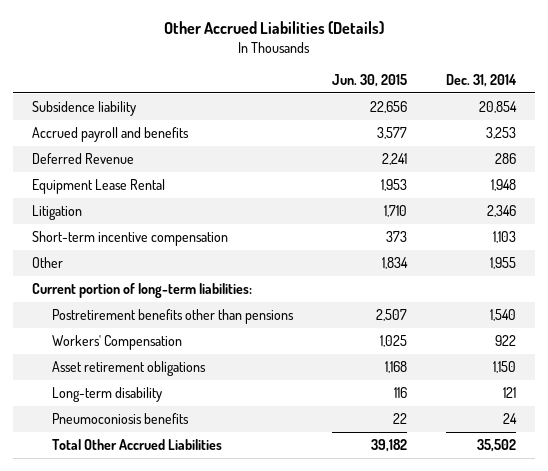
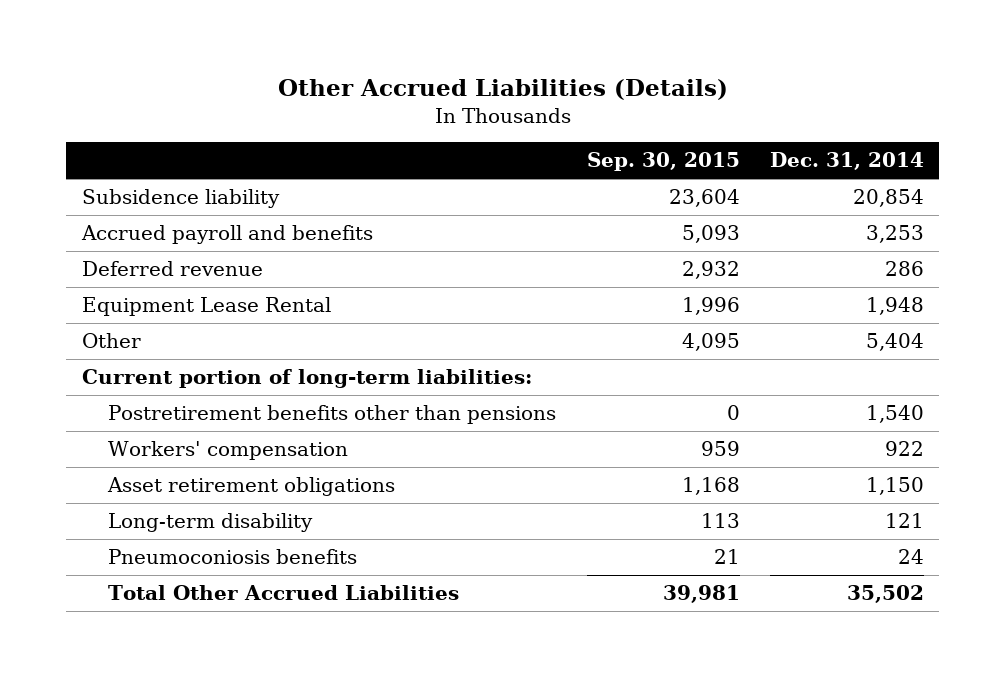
- | Jun. 30, 2015 | Dec. 31, 2014
+ | Sep. 30, 2015 | Dec. 31, 2014
- Deferred Revenue | 2,241 | 286
+ Deferred revenue | 2,932 | 286
- Litigation | 1,710 | 2,346
- Short-term incentive compensation | 373 | 1,103
- Other | 1,834 | 1,955
+ Other | 4,095 | 5,404
- Workers' Compensation | 1,025 | 922
+ Workers' compensation | 959 | 922

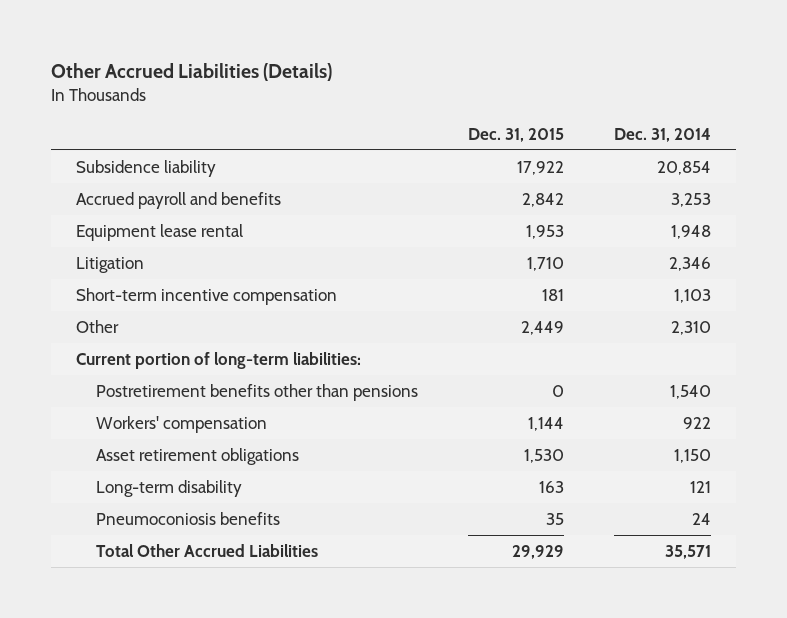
- | Sep. 30, 2015 | Dec. 31, 2014
+ | Dec. 31, 2015 | Dec. 31, 2014
- Deferred revenue | 2,932 | 286
- Equipment Lease Rental | 1,996 | 1,948
- Other | 4,095 | 5,404
+ Equipment lease rental | 1,953 | 1,948
+ Litigation | 1,710 | 2,346
+ Short-term incentive compensation | 181 | 1,103
+ Other | 2,449 | 2,310
- Total Other Accrued Liabilities | 39,981 | 35,502
+ Total Other Accrued Liabilities | 29,929 | 35,571

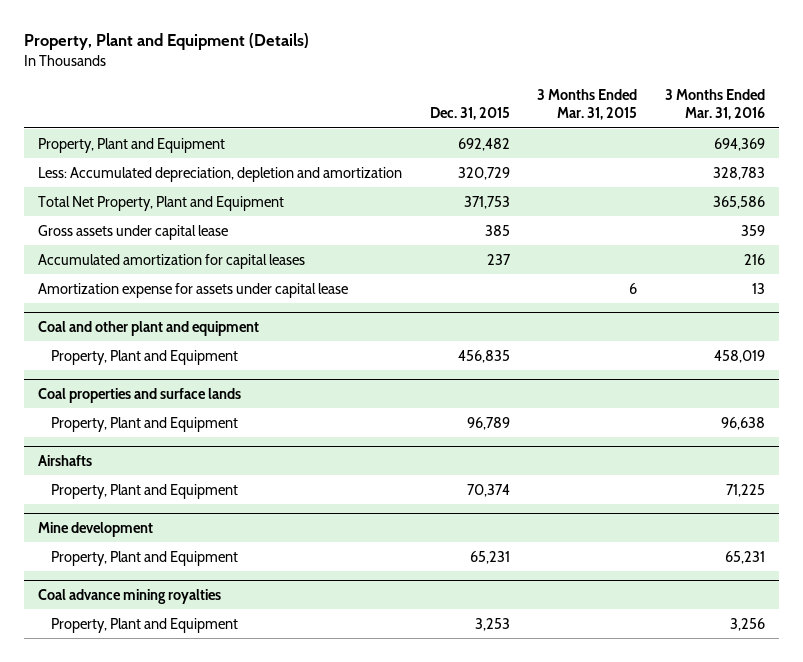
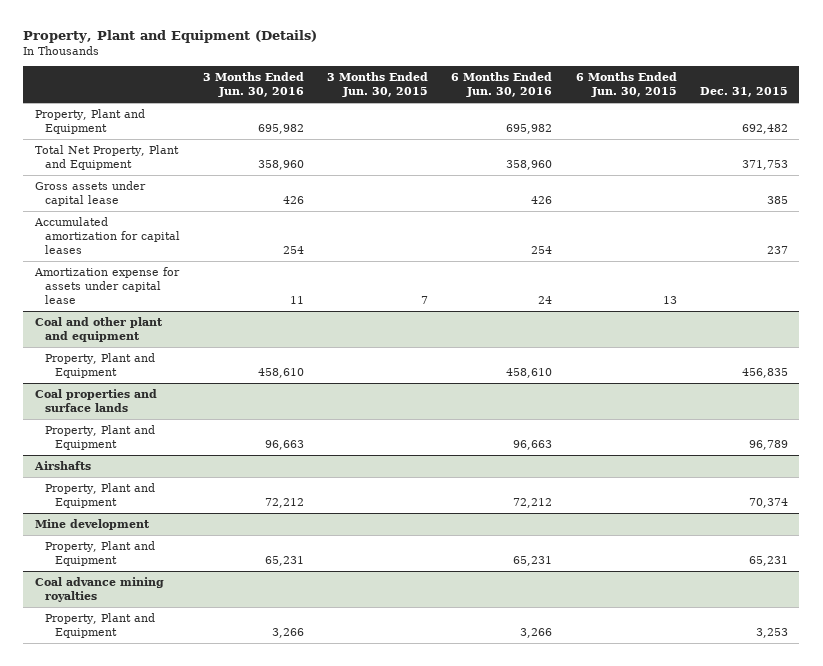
- | Dec. 31, 2015 | 3 Months Ended Mar. 31, 2015 | 3 Months Ended Mar. 31, 2016
+ | 3 Months Ended Jun. 30, 2016 | 3 Months Ended Jun. 30, 2015 | 6 Months Ended Jun. 30, 2016 | 6 Months Ended Jun. 30, 2015 | Dec. 31, 2015
- Less: Accumulated depreciation, depletion and amortization | 320,729 | | 328,783

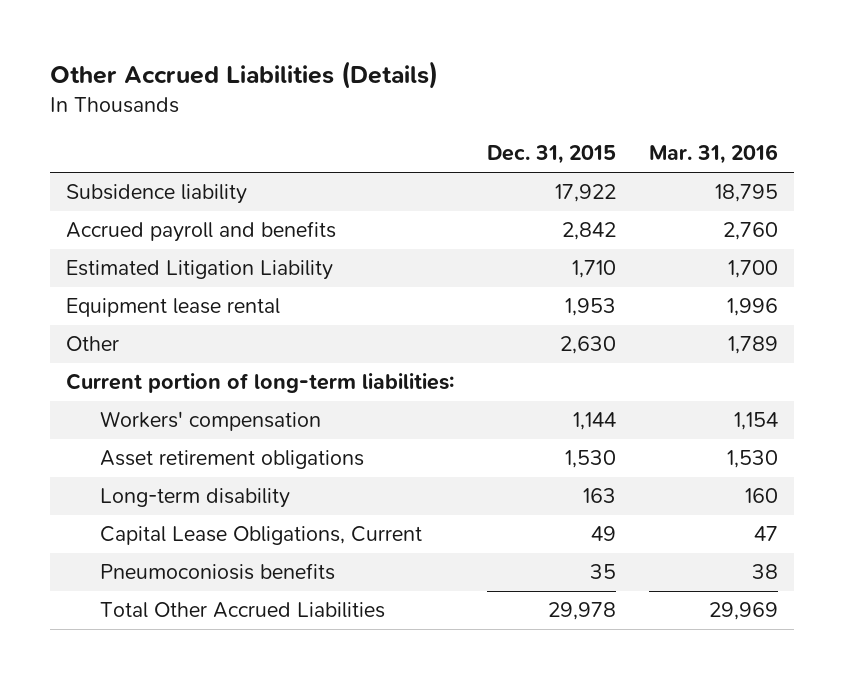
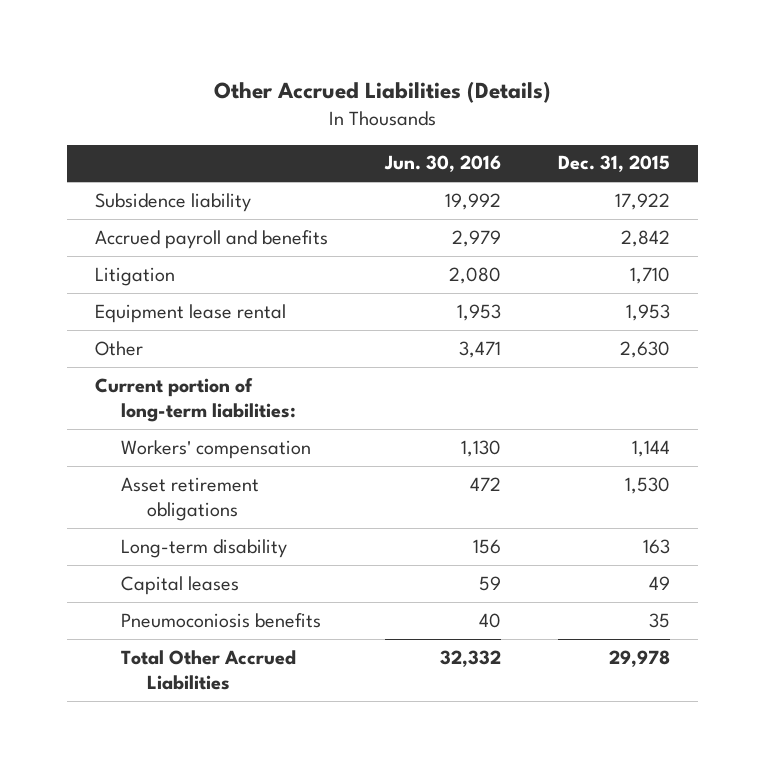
- | Dec. 31, 2015 | Mar. 31, 2016
+ | Jun. 30, 2016 | Dec. 31, 2015
- Estimated Litigation Liability | 1,710 | 1,700
+ Litigation | 2,080 | 1,710
- Capital Lease Obligations, Current | 49 | 47
+ Capital leases | 59 | 49

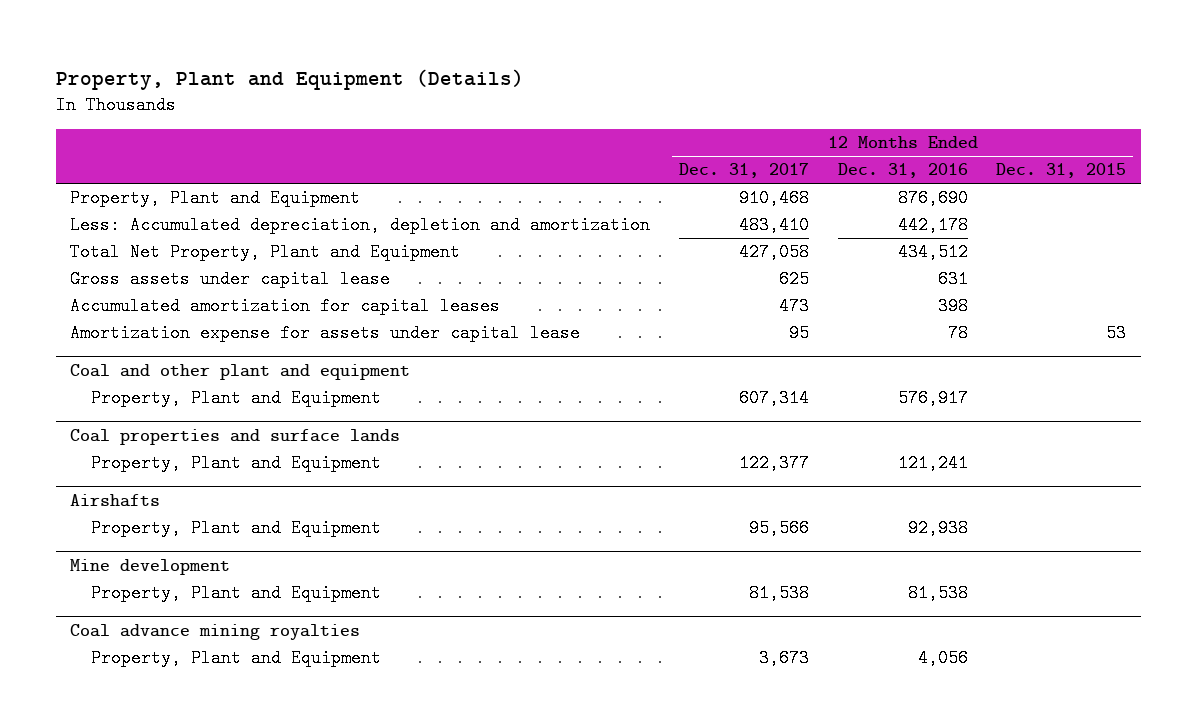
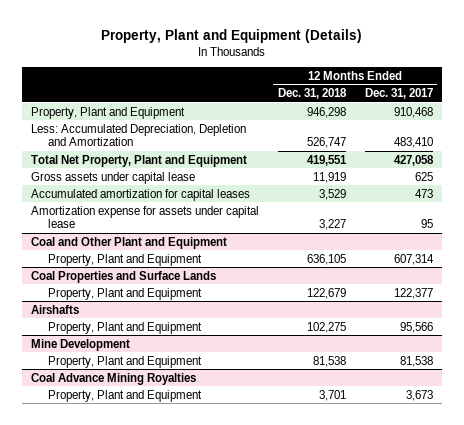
- | 12 Months Ended Dec. 31, 2017 | 12 Months Ended Dec. 31, 2016 | 12 Months Ended Dec. 31, 2015
+ | 12 Months Ended Dec. 31, 2018 | 12 Months Ended Dec. 31, 2017
- Less: Accumulated depreciation, depletion and amortization | 483,410 | 442,178 |
+ Less: Accumulated Depreciation, Depletion and Amortization | 526,747 | 483,410
- Coal and other plant and equipment
+ Coal and Other Plant and Equipment
- Coal properties and surface lands
+ Coal Properties and Surface Lands
- Mine development
+ Mine Development
- Coal advance mining royalties
+ Coal Advance Mining Royalties

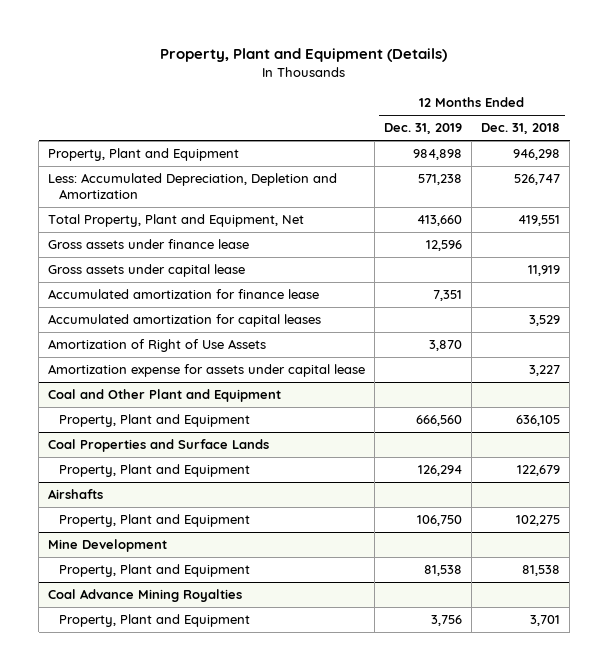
- | 12 Months Ended Dec. 31, 2018 | 12 Months Ended Dec. 31, 2017
+ | 12 Months Ended Dec. 31, 2019 | 12 Months Ended Dec. 31, 2018
- Total Net Property, Plant and Equipment | 419,551 | 427,058
+ Total Property, Plant and Equipment, Net | 413,660 | 419,551
+ Gross assets under finance lease | 12,596 |
+ Accumulated amortization for finance lease | 7,351 |
+ Amortization of Right of Use Assets | 3,870 |

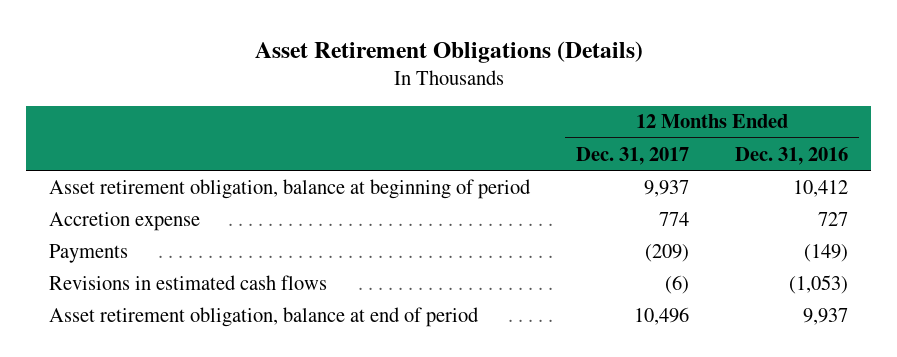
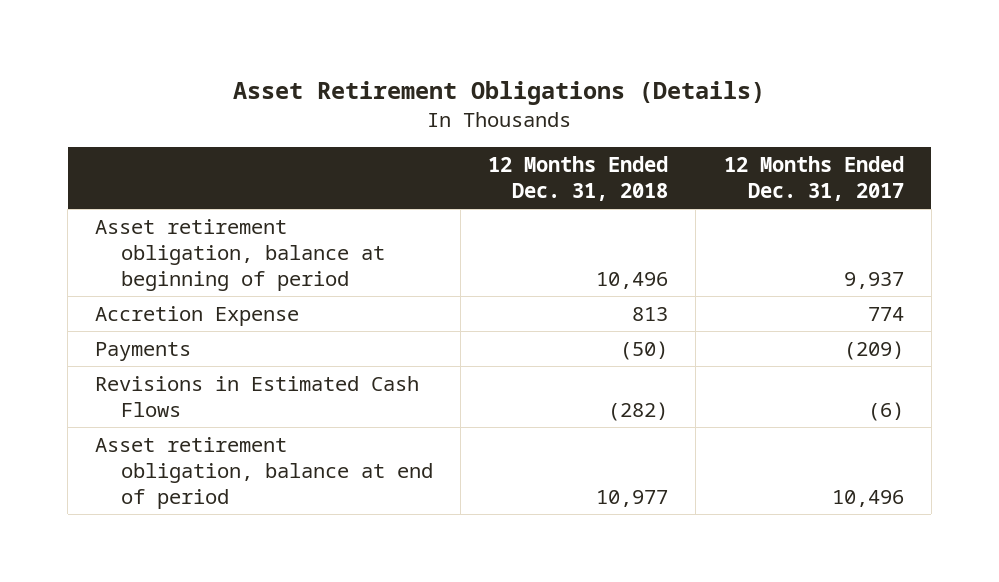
- | 12 Months Ended Dec. 31, 2017 | 12 Months Ended Dec. 31, 2016
+ | 12 Months Ended Dec. 31, 2018 | 12 Months Ended Dec. 31, 2017
- Accretion expense | 774 | 727
+ Accretion Expense | 813 | 774
- Revisions in estimated cash flows | (6) | (1,053)
+ Revisions in Estimated Cash Flows | (282) | (6)

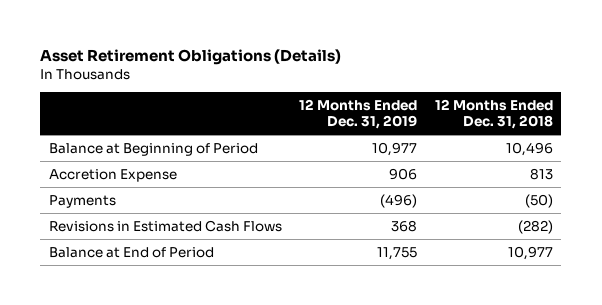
- | 12 Months Ended Dec. 31, 2018 | 12 Months Ended Dec. 31, 2017
+ | 12 Months Ended Dec. 31, 2019 | 12 Months Ended Dec. 31, 2018
- Asset retirement obligation, balance at beginning of period | 10,496 | 9,937
+ Balance at Beginning of Period | 10,977 | 10,496
- Asset retirement obligation, balance at end of period | 10,977 | 10,496
+ Balance at End of Period | 11,755 | 10,977

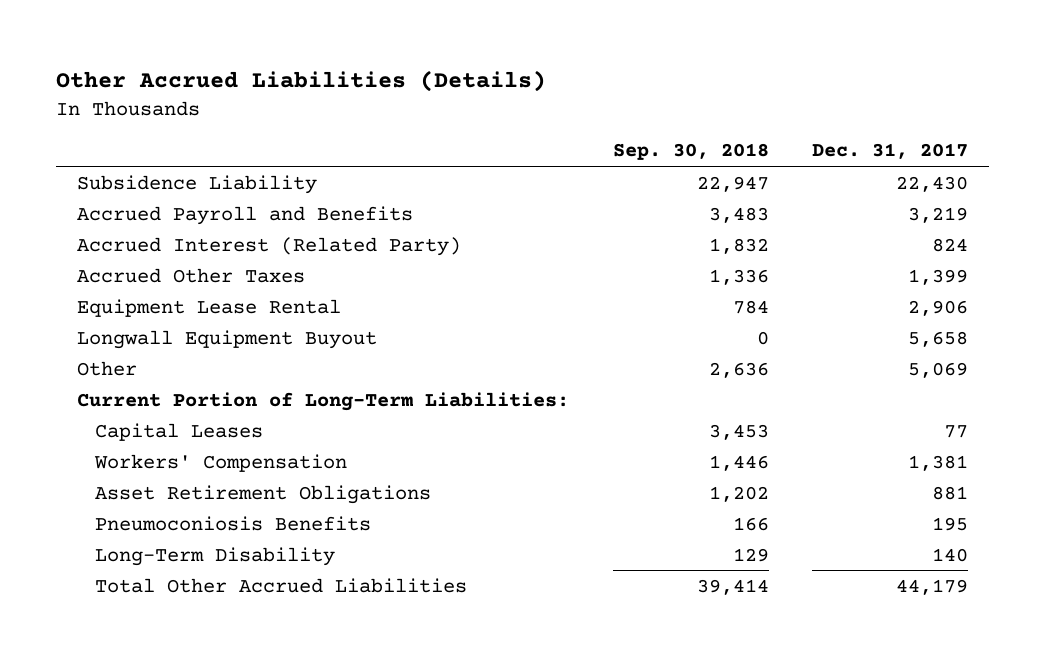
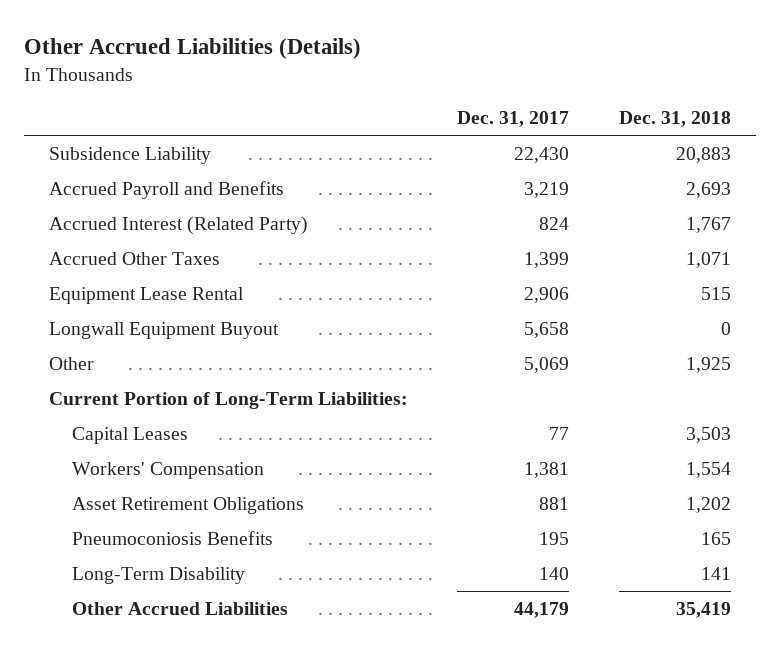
- | Sep. 30, 2018 | Dec. 31, 2017
+ | Dec. 31, 2017 | Dec. 31, 2018
- Total Other Accrued Liabilities | 39,414 | 44,179
+ Other Accrued Liabilities | 44,179 | 35,419

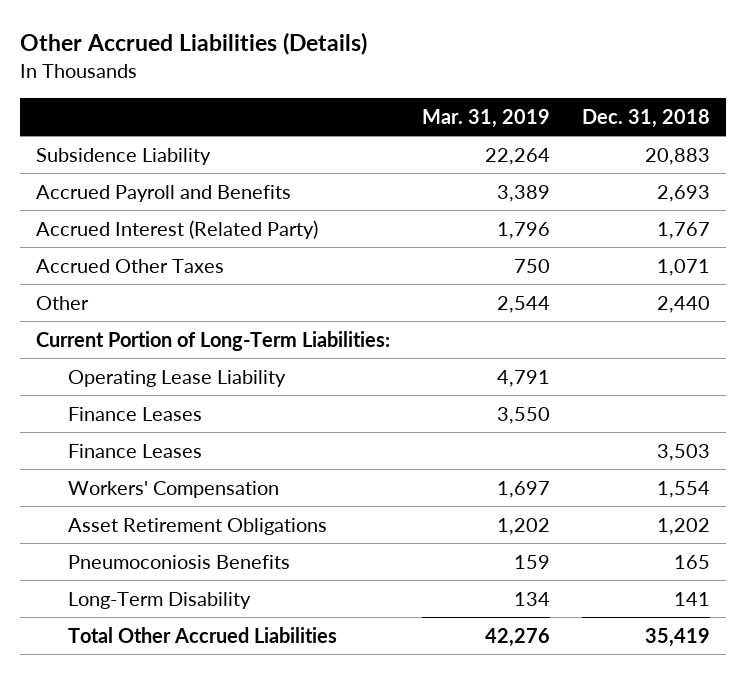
- | Dec. 31, 2017 | Dec. 31, 2018
+ | Mar. 31, 2019 | Dec. 31, 2018
- Equipment Lease Rental | 2,906 | 515
- Longwall Equipment Buyout | 5,658 | 0
- Other | 5,069 | 1,925
+ Other | 2,544 | 2,440
- Capital Leases | 77 | 3,503
+ Operating Lease Liability | 4,791 |
+ Finance Leases | 3,550 |
+ Finance Leases | | 3,503
- Other Accrued Liabilities | 44,179 | 35,419
+ Total Other Accrued Liabilities | 42,276 | 35,419

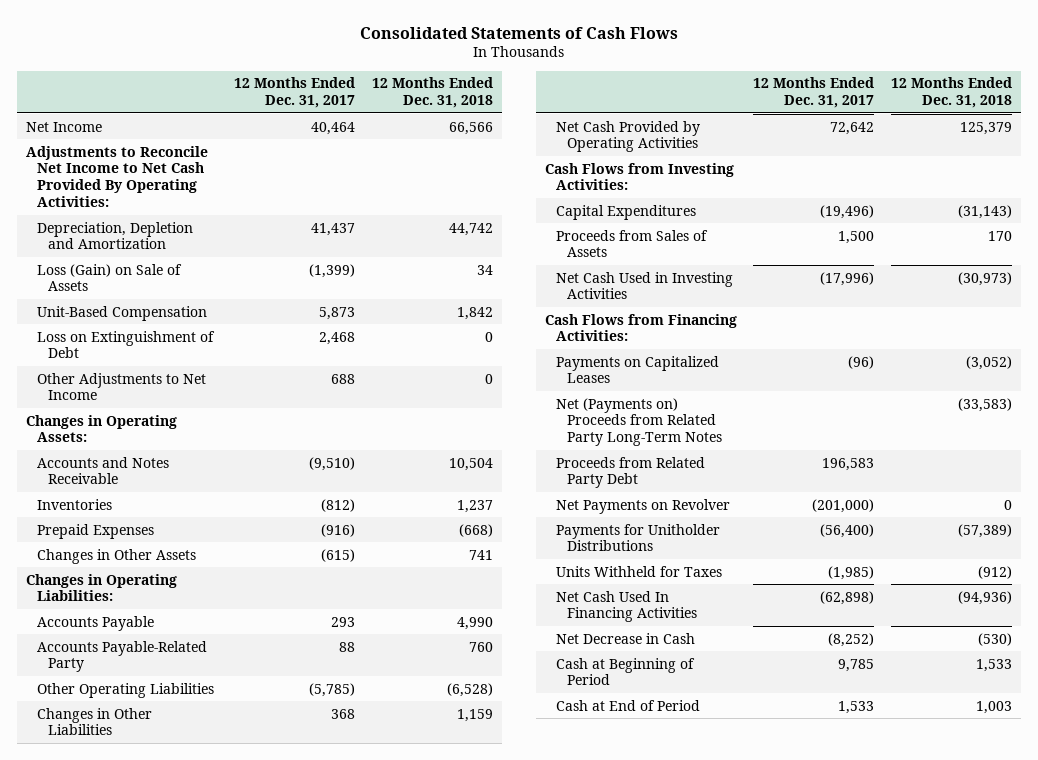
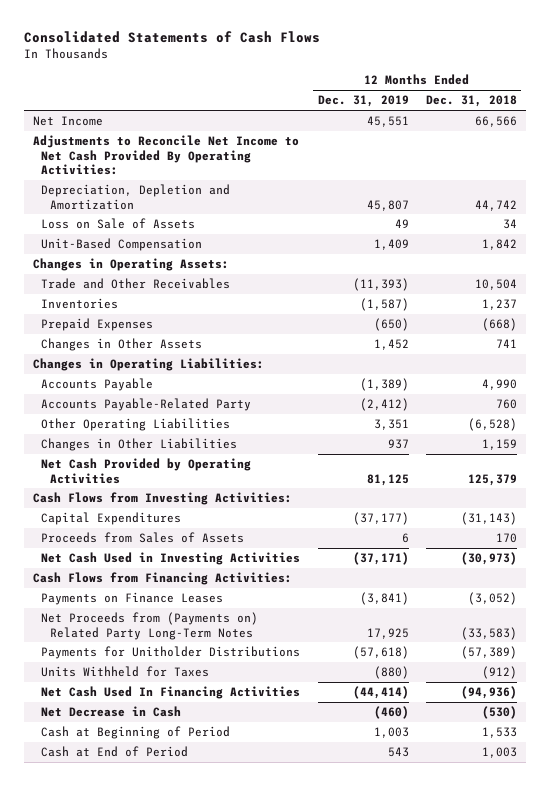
- | 12 Months Ended Dec. 31, 2017 | 12 Months Ended Dec. 31, 2018
+ | 12 Months Ended Dec. 31, 2019 | 12 Months Ended Dec. 31, 2018
- Loss (Gain) on Sale of Assets | (1,399) | 34
+ Loss on Sale of Assets | 49 | 34
- Loss on Extinguishment of Debt | 2,468 | 0
- Other Adjustments to Net Income | 688 | 0
- Accounts and Notes Receivable | (9,510) | 10,504
+ Trade and Other Receivables | (11,393) | 10,504
- Payments on Capitalized Leases | (96) | (3,052)
- Net (Payments on) Proceeds from Related Party Long-Term Notes | | (33,583)
- Proceeds from Related Party Debt | 196,583 |
- Net Payments on Revolver | (201,000) | 0
+ Payments on Finance Leases | (3,841) | (3,052)
+ Net Proceeds from (Payments on) Related Party Long-Term Notes | 17,925 | (33,583)

